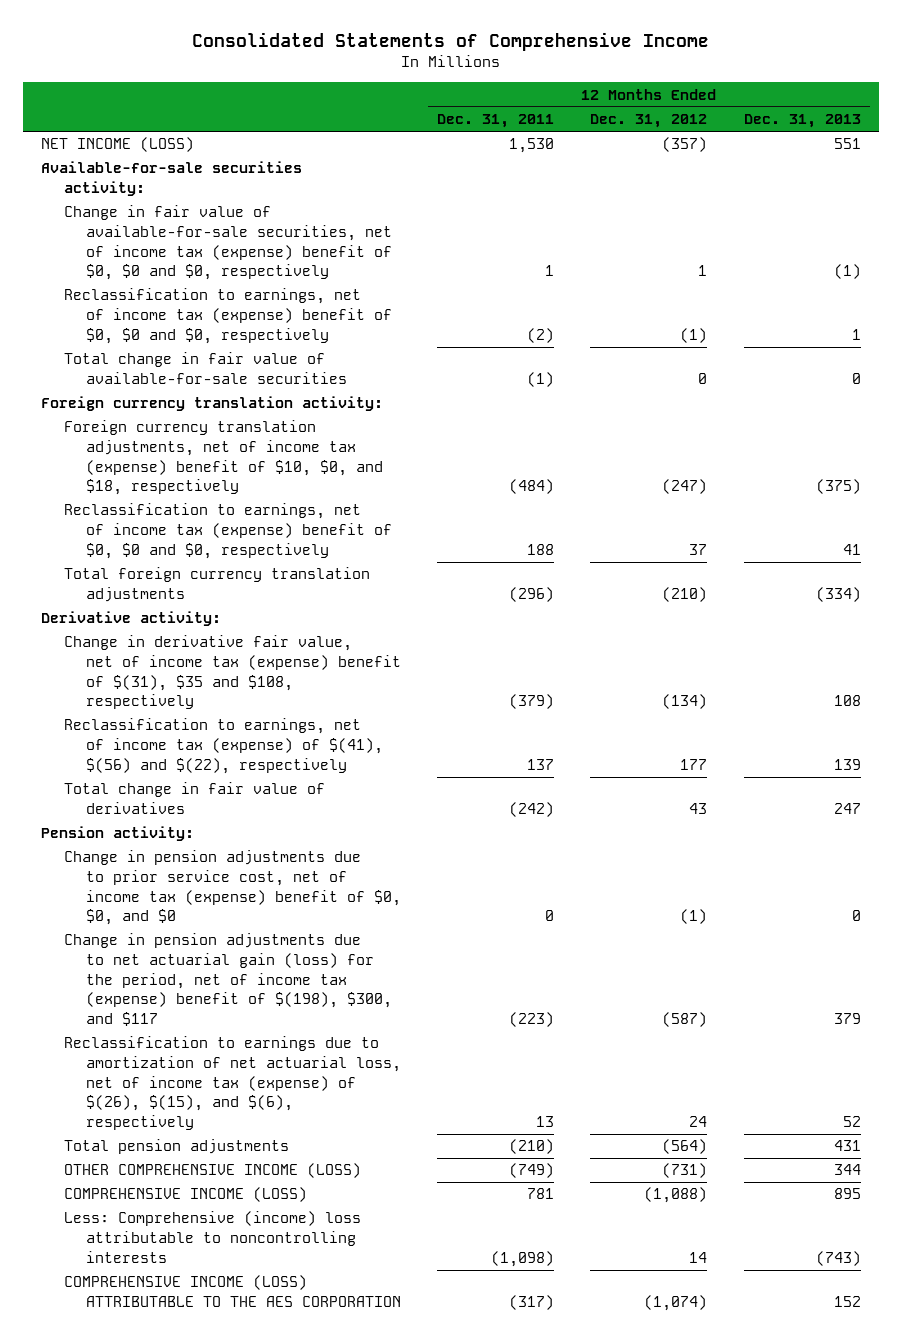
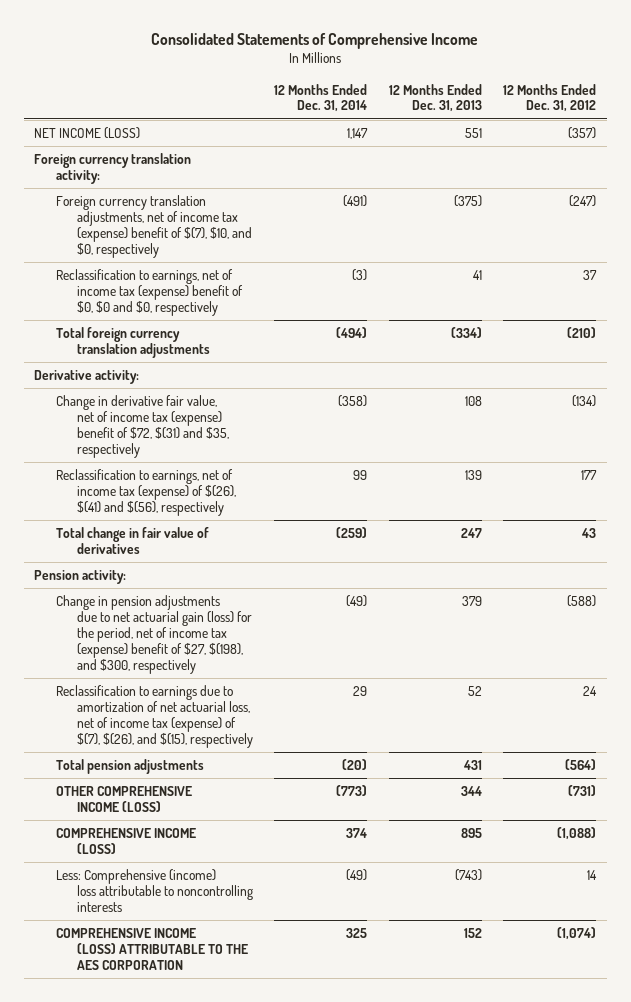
- | 12 Months Ended Dec. 31, 2011 | 12 Months Ended Dec. 31, 2012 | 12 Months Ended Dec. 31, 2013
+ | 12 Months Ended Dec. 31, 2014 | 12 Months Ended Dec. 31, 2013 | 12 Months Ended Dec. 31, 2012
- Available-for-sale securities activity:
- Change in fair value of available-for-sale securities, net of income tax (expense) benefit of $0, $0 and $0, respectively | 1 | 1 | (1)
- Reclassification to earnings, net of income tax (expense) benefit of $0, $0 and $0, respectively | (2) | (1) | 1
- Total change in fair value of available-for-sale securities | (1) | 0 | 0
- Foreign currency translation adjustments, net of income tax (expense) benefit of $10, $0, and $18, respectively | (484) | (247) | (375)
+ Foreign currency translation adjustments, net of income tax (expense) benefit of $(7), $10, and $0, respectively | (491) | (375) | (247)
- Change in derivative fair value, net of income tax (expense) benefit of $(31), $35 and $108, respectively | (379) | (134) | 108
- Reclassification to earnings, net of income tax (expense) of $(41), $(56) and $(22), respectively | 137 | 177 | 139
+ Change in derivative fair value, net of income tax (expense) benefit of $72, $(31) and $35, respectively | (358) | 108 | (134)
+ Reclassification to earnings, net of income tax (expense) of $(26), $(41) and $(56), respectively | 99 | 139 | 177
- Change in pension adjustments due to prior service cost, net of income tax (expense) benefit of $0, $0, and $0 | 0 | (1) | 0
- Change in pension adjustments due to net actuarial gain (loss) for the period, net of income tax (expense) benefit of $(198), $300, and $117 | (223) | (587) | 379
- Reclassification to earnings due to amortization of net actuarial loss, net of income tax (expense) of $(26), $(15), and $(6), respectively | 13 | 24 | 52
+ Change in pension adjustments due to net actuarial gain (loss) for the period, net of income tax (expense) benefit of $27, $(198), and $300, respectively | (49) | 379 | (588)
+ Reclassification to earnings due to amortization of net actuarial loss, net of income tax (expense) of $(7), $(26), and $(15), respectively | 29 | 52 | 24

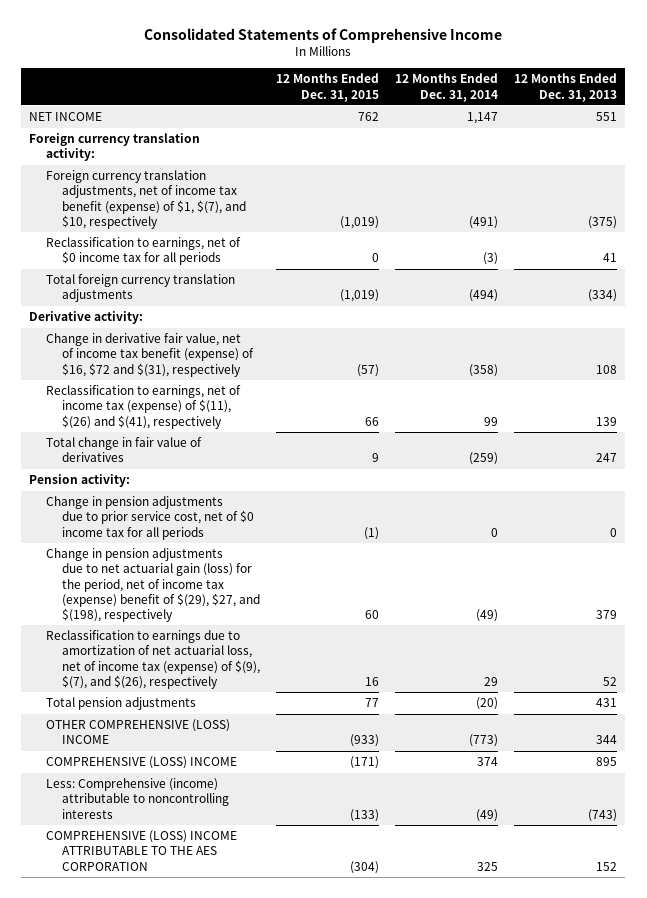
- | 12 Months Ended Dec. 31, 2014 | 12 Months Ended Dec. 31, 2013 | 12 Months Ended Dec. 31, 2012
+ | 12 Months Ended Dec. 31, 2015 | 12 Months Ended Dec. 31, 2014 | 12 Months Ended Dec. 31, 2013
- NET INCOME (LOSS) | 1,147 | 551 | (357)
+ NET INCOME | 762 | 1,147 | 551
- Foreign currency translation adjustments, net of income tax (expense) benefit of $(7), $10, and $0, respectively | (491) | (375) | (247)
- Reclassification to earnings, net of income tax (expense) benefit of $0, $0 and $0, respectively | (3) | 41 | 37
+ Foreign currency translation adjustments, net of income tax benefit (expense) of $1, $(7), and $10, respectively | (1,019) | (491) | (375)
+ Reclassification to earnings, net of $0 income tax for all periods | 0 | (3) | 41
- Change in derivative fair value, net of income tax (expense) benefit of $72, $(31) and $35, respectively | (358) | 108 | (134)
- Reclassification to earnings, net of income tax (expense) of $(26), $(41) and $(56), respectively | 99 | 139 | 177
+ Change in derivative fair value, net of income tax benefit (expense) of $16, $72 and $(31), respectively | (57) | (358) | 108
+ Reclassification to earnings, net of income tax (expense) of $(11), $(26) and $(41), respectively | 66 | 99 | 139
- Change in pension adjustments due to net actuarial gain (loss) for the period, net of income tax (expense) benefit of $27, $(198), and $300, respectively | (49) | 379 | (588)
- Reclassification to earnings due to amortization of net actuarial loss, net of income tax (expense) of $(7), $(26), and $(15), respectively | 29 | 52 | 24
+ Change in pension adjustments due to prior service cost, net of $0 income tax for all periods | (1) | 0 | 0
+ Change in pension adjustments due to net actuarial gain (loss) for the period, net of income tax (expense) benefit of $(29), $27, and $(198), respectively | 60 | (49) | 379
+ Reclassification to earnings due to amortization of net actuarial loss, net of income tax (expense) of $(9), $(7), and $(26), respectively | 16 | 29 | 52
- OTHER COMPREHENSIVE INCOME (LOSS) | (773) | 344 | (731)
- COMPREHENSIVE INCOME (LOSS) | 374 | 895 | (1,088)
- Less: Comprehensive (income) loss attributable to noncontrolling interests | (49) | (743) | 14
- COMPREHENSIVE INCOME (LOSS) ATTRIBUTABLE TO THE AES CORPORATION | 325 | 152 | (1,074)
+ OTHER COMPREHENSIVE (LOSS) INCOME | (933) | (773) | 344
+ COMPREHENSIVE (LOSS) INCOME | (171) | 374 | 895
+ Less: Comprehensive (income) attributable to noncontrolling interests | (133) | (49) | (743)
+ COMPREHENSIVE (LOSS) INCOME ATTRIBUTABLE TO THE AES CORPORATION | (304) | 325 | 152

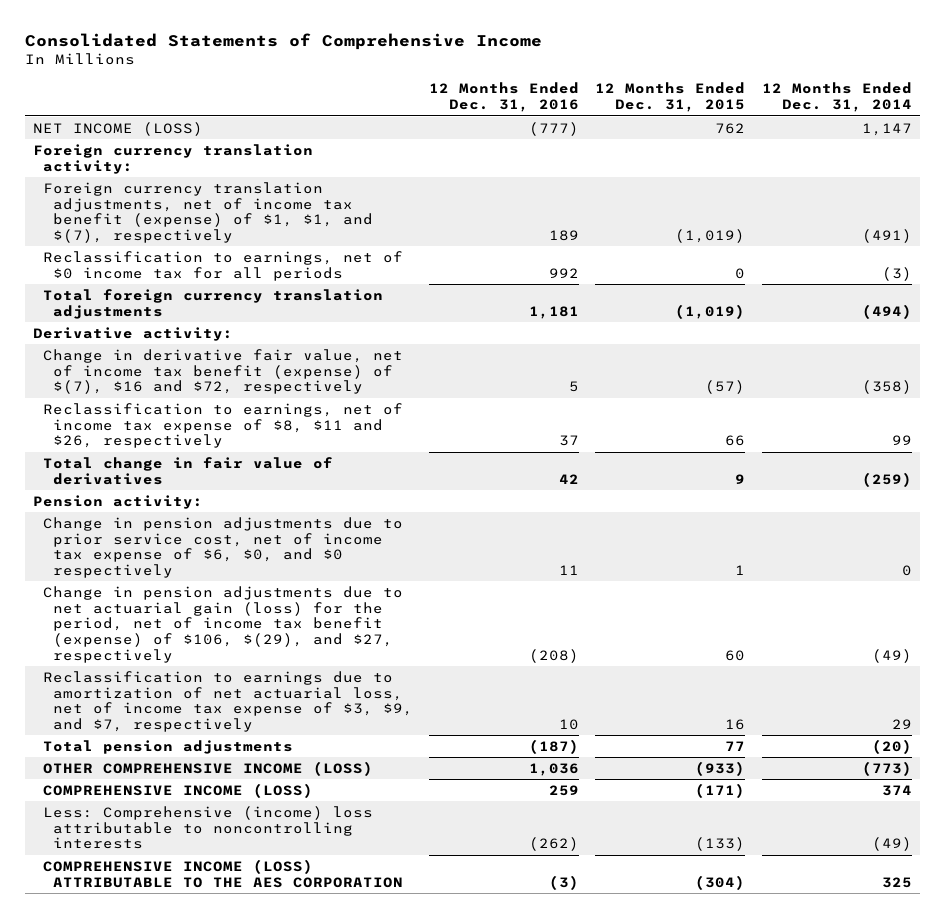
- | 12 Months Ended Dec. 31, 2015 | 12 Months Ended Dec. 31, 2014 | 12 Months Ended Dec. 31, 2013
+ | 12 Months Ended Dec. 31, 2016 | 12 Months Ended Dec. 31, 2015 | 12 Months Ended Dec. 31, 2014
- NET INCOME | 762 | 1,147 | 551
+ NET INCOME (LOSS) | (777) | 762 | 1,147
- Foreign currency translation adjustments, net of income tax benefit (expense) of $1, $(7), and $10, respectively | (1,019) | (491) | (375)
+ Foreign currency translation adjustments, net of income tax benefit (expense) of $1, $1, and $(7), respectively | 189 | (1,019) | (491)
- Change in derivative fair value, net of income tax benefit (expense) of $16, $72 and $(31), respectively | (57) | (358) | 108
- Reclassification to earnings, net of income tax (expense) of $(11), $(26) and $(41), respectively | 66 | 99 | 139
+ Change in derivative fair value, net of income tax benefit (expense) of $(7), $16 and $72, respectively | 5 | (57) | (358)
+ Reclassification to earnings, net of income tax expense of $8, $11 and $26, respectively | 37 | 66 | 99
- Change in pension adjustments due to prior service cost, net of $0 income tax for all periods | (1) | 0 | 0
- Change in pension adjustments due to net actuarial gain (loss) for the period, net of income tax (expense) benefit of $(29), $27, and $(198), respectively | 60 | (49) | 379
- Reclassification to earnings due to amortization of net actuarial loss, net of income tax (expense) of $(9), $(7), and $(26), respectively | 16 | 29 | 52
+ Change in pension adjustments due to prior service cost, net of income tax expense of $6, $0, and $0 respectively | 11 | 1 | 0
+ Change in pension adjustments due to net actuarial gain (loss) for the period, net of income tax benefit (expense) of $106, $(29), and $27, respectively | (208) | 60 | (49)
+ Reclassification to earnings due to amortization of net actuarial loss, net of income tax expense of $3, $9, and $7, respectively | 10 | 16 | 29
- OTHER COMPREHENSIVE (LOSS) INCOME | (933) | (773) | 344
- COMPREHENSIVE (LOSS) INCOME | (171) | 374 | 895
- Less: Comprehensive (income) attributable to noncontrolling interests | (133) | (49) | (743)
- COMPREHENSIVE (LOSS) INCOME ATTRIBUTABLE TO THE AES CORPORATION | (304) | 325 | 152
+ OTHER COMPREHENSIVE INCOME (LOSS) | 1,036 | (933) | (773)
+ COMPREHENSIVE INCOME (LOSS) | 259 | (171) | 374
+ Less: Comprehensive (income) loss attributable to noncontrolling interests | (262) | (133) | (49)
+ COMPREHENSIVE INCOME (LOSS) ATTRIBUTABLE TO THE AES CORPORATION | (3) | (304) | 325

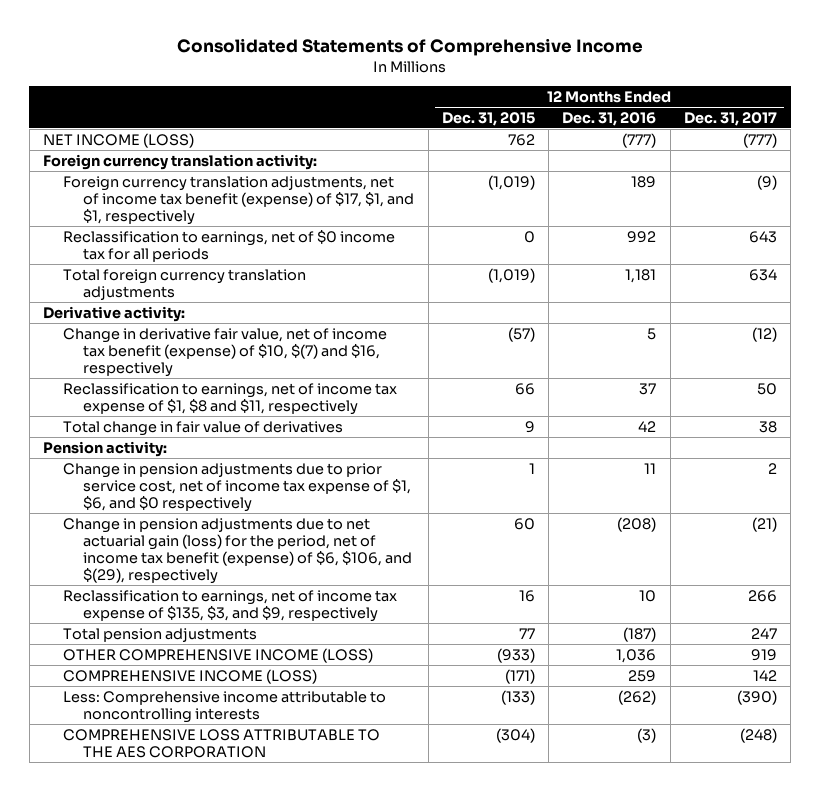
- | 12 Months Ended Dec. 31, 2016 | 12 Months Ended Dec. 31, 2015 | 12 Months Ended Dec. 31, 2014
+ | 12 Months Ended Dec. 31, 2015 | 12 Months Ended Dec. 31, 2016 | 12 Months Ended Dec. 31, 2017
- Foreign currency translation adjustments, net of income tax benefit (expense) of $1, $1, and $(7), respectively | 189 | (1,019) | (491)
+ Foreign currency translation adjustments, net of income tax benefit (expense) of $17, $1, and $1, respectively | (1,019) | 189 | (9)
- Change in derivative fair value, net of income tax benefit (expense) of $(7), $16 and $72, respectively | 5 | (57) | (358)
- Reclassification to earnings, net of income tax expense of $8, $11 and $26, respectively | 37 | 66 | 99
+ Change in derivative fair value, net of income tax benefit (expense) of $10, $(7) and $16, respectively | (57) | 5 | (12)
+ Reclassification to earnings, net of income tax expense of $1, $8 and $11, respectively | 66 | 37 | 50
- Change in pension adjustments due to prior service cost, net of income tax expense of $6, $0, and $0 respectively | 11 | 1 | 0
- Change in pension adjustments due to net actuarial gain (loss) for the period, net of income tax benefit (expense) of $106, $(29), and $27, respectively | (208) | 60 | (49)
- Reclassification to earnings due to amortization of net actuarial loss, net of income tax expense of $3, $9, and $7, respectively | 10 | 16 | 29
+ Change in pension adjustments due to prior service cost, net of income tax expense of $1, $6, and $0 respectively | 1 | 11 | 2
+ Change in pension adjustments due to net actuarial gain (loss) for the period, net of income tax benefit (expense) of $6, $106, and $(29), respectively | 60 | (208) | (21)
+ Reclassification to earnings, net of income tax expense of $135, $3, and $9, respectively | 16 | 10 | 266
- Less: Comprehensive (income) loss attributable to noncontrolling interests | (262) | (133) | (49)
- COMPREHENSIVE INCOME (LOSS) ATTRIBUTABLE TO THE AES CORPORATION | (3) | (304) | 325
+ Less: Comprehensive income attributable to noncontrolling interests | (133) | (262) | (390)
+ COMPREHENSIVE LOSS ATTRIBUTABLE TO THE AES CORPORATION | (304) | (3) | (248)

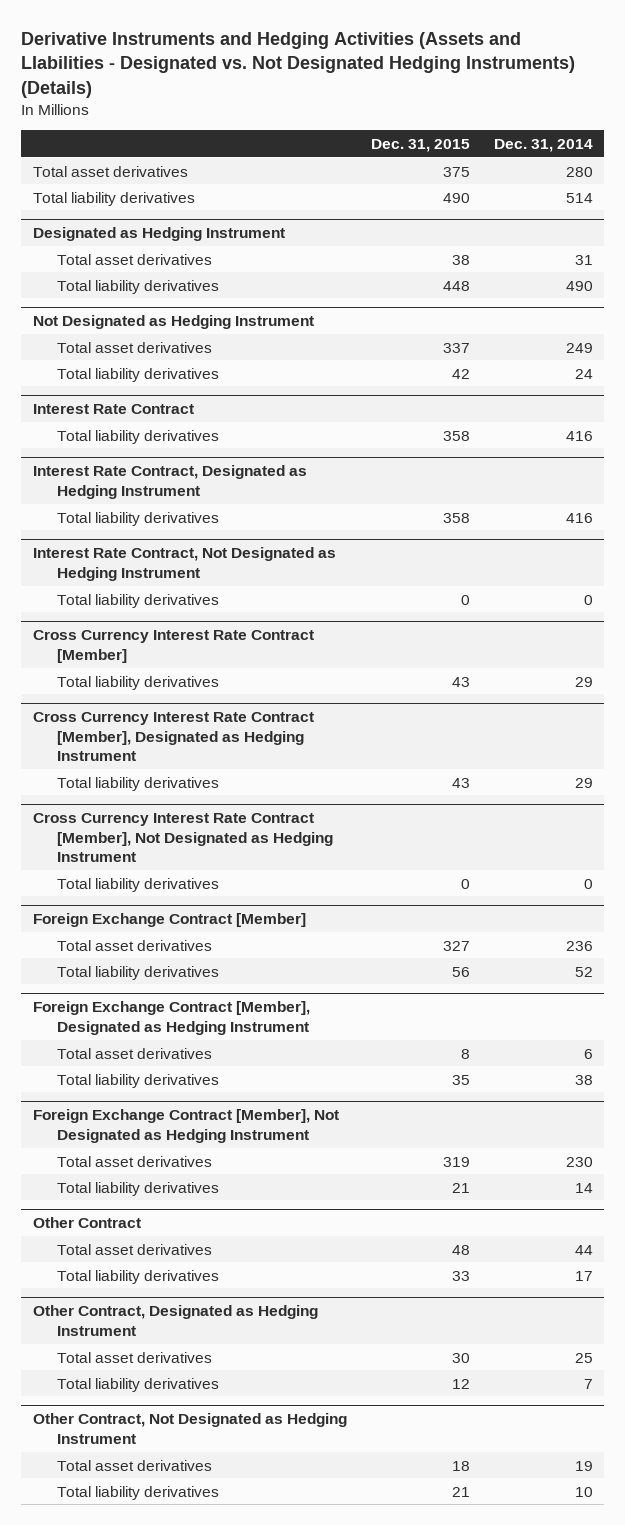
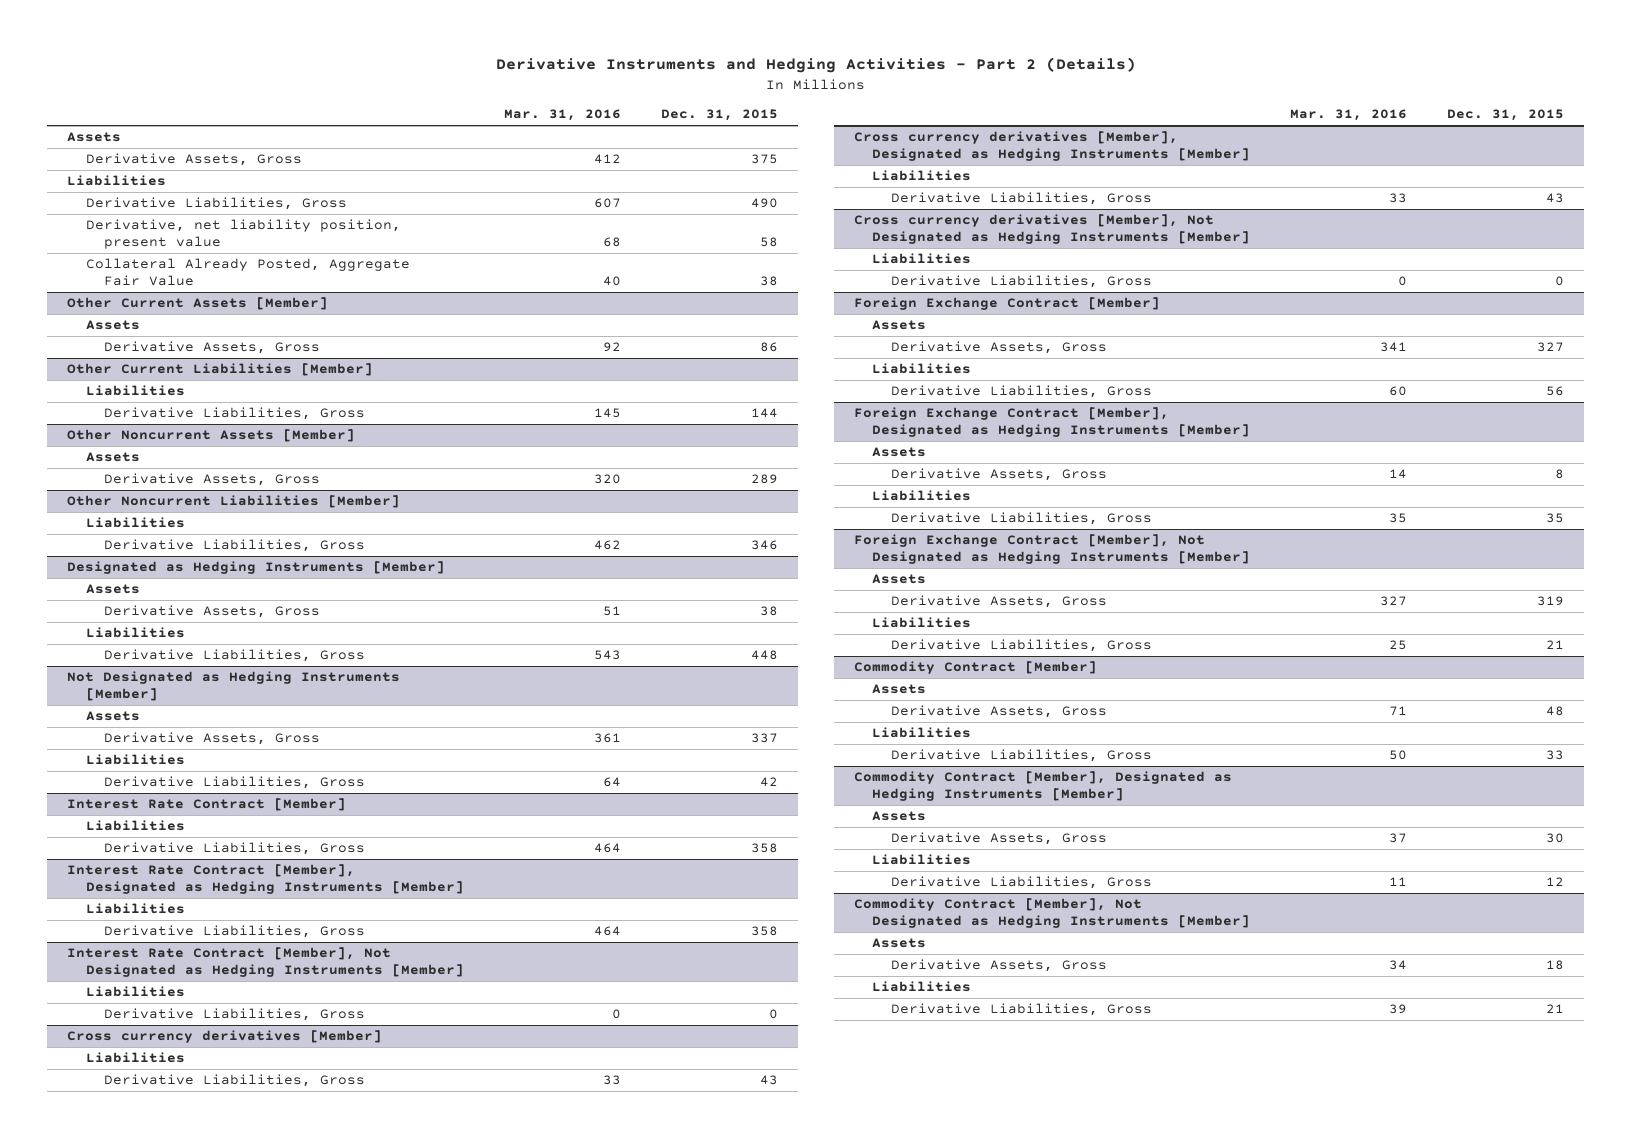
- Derivative Instruments and Hedging Activities (Assets and LIabilities - Designated vs. Not Designated Hedging Instruments) (Details)
+ Derivative Instruments and Hedging Activities - Part 2 (Details)
- | Dec. 31, 2015 | Dec. 31, 2014
+ | Mar. 31, 2016 | Dec. 31, 2015
- Total asset derivatives | 375 | 280
- Total liability derivatives | 490 | 514
- Designated as Hedging Instrument
- Total asset derivatives | 38 | 31
- Total liability derivatives | 448 | 490
- Not Designated as Hedging Instrument
- Total asset derivatives | 337 | 249
- Total liability derivatives | 42 | 24
- Interest Rate Contract
- Total liability derivatives | 358 | 416
- Interest Rate Contract, Designated as Hedging Instrument
- Total liability derivatives | 358 | 416
- Interest Rate Contract, Not Designated as Hedging Instrument
- Total liability derivatives | 0 | 0
- Cross Currency Interest Rate Contract [Member]
- Total liability derivatives | 43 | 29
- Cross Currency Interest Rate Contract [Member], Designated as Hedging Instrument
- Total liability derivatives | 43 | 29
- Cross Currency Interest Rate Contract [Member], Not Designated as Hedging Instrument
- Total liability derivatives | 0 | 0
+ Assets
+ Derivative Assets, Gross | 412 | 375
+ Liabilities
+ Derivative Liabilities, Gross | 607 | 490
+ Derivative, net liability position, present value | 68 | 58
+ Collateral Already Posted, Aggregate Fair Value | 40 | 38
+ Other Current Assets [Member]
+ Assets
+ Derivative Assets, Gross | 92 | 86
+ Other Current Liabilities [Member]
+ Liabilities
+ Derivative Liabilities, Gross | 145 | 144
+ Other Noncurrent Assets [Member]
+ Assets
+ Derivative Assets, Gross | 320 | 289
+ Other Noncurrent Liabilities [Member]
+ Liabilities
+ Derivative Liabilities, Gross | 462 | 346
+ Designated as Hedging Instruments [Member]
+ Assets
+ Derivative Assets, Gross | 51 | 38
+ Liabilities
+ Derivative Liabilities, Gross | 543 | 448
+ Not Designated as Hedging Instruments [Member]
+ Assets
+ Derivative Assets, Gross | 361 | 337
+ Liabilities
+ Derivative Liabilities, Gross | 64 | 42
+ Interest Rate Contract [Member]
+ Liabilities
+ Derivative Liabilities, Gross | 464 | 358
+ Interest Rate Contract [Member], Designated as Hedging Instruments [Member]
+ Liabilities
+ Derivative Liabilities, Gross | 464 | 358
+ Interest Rate Contract [Member], Not Designated as Hedging Instruments [Member]
+ Liabilities
+ Derivative Liabilities, Gross | 0 | 0
+ Cross currency derivatives [Member]
+ Liabilities
+ Derivative Liabilities, Gross | 33 | 43
+ Cross currency derivatives [Member], Designated as Hedging Instruments [Member]
+ Liabilities
+ Derivative Liabilities, Gross | 33 | 43
+ Cross currency derivatives [Member], Not Designated as Hedging Instruments [Member]
+ Liabilities
+ Derivative Liabilities, Gross | 0 | 0
@ Foreign Exchange Contract [Member]
- Total asset derivatives | 327 | 236
- Total liability derivatives | 56 | 52
- Foreign Exchange Contract [Member], Designated as Hedging Instrument
- Total asset derivatives | 8 | 6
- Total liability derivatives | 35 | 38
- Foreign Exchange Contract [Member], Not Designated as Hedging Instrument
- Total asset derivatives | 319 | 230
- Total liability derivatives | 21 | 14
- Other Contract
- Total asset derivatives | 48 | 44
- Total liability derivatives | 33 | 17
- Other Contract, Designated as Hedging Instrument
- Total asset derivatives | 30 | 25
- Total liability derivatives | 12 | 7
- Other Contract, Not Designated as Hedging Instrument
- Total asset derivatives | 18 | 19
- Total liability derivatives | 21 | 10
@ Foreign Exchange Contract [Member]
+ Assets
+ Derivative Assets, Gross | 341 | 327
+ Liabilities
+ Derivative Liabilities, Gross | 60 | 56
+ Foreign Exchange Contract [Member], Designated as Hedging Instruments [Member]
+ Assets
+ Derivative Assets, Gross | 14 | 8
+ Liabilities
+ Derivative Liabilities, Gross | 35 | 35
+ Foreign Exchange Contract [Member], Not Designated as Hedging Instruments [Member]
+ Assets
+ Derivative Assets, Gross | 327 | 319
+ Liabilities
+ Derivative Liabilities, Gross | 25 | 21
+ Commodity Contract [Member]
+ Assets
+ Derivative Assets, Gross | 71 | 48
+ Liabilities
+ Derivative Liabilities, Gross | 50 | 33
+ Commodity Contract [Member], Designated as Hedging Instruments [Member]
+ Assets
+ Derivative Assets, Gross | 37 | 30
+ Liabilities
+ Derivative Liabilities, Gross | 11 | 12
+ Commodity Contract [Member], Not Designated as Hedging Instruments [Member]
+ Assets
+ Derivative Assets, Gross | 34 | 18
+ Liabilities
+ Derivative Liabilities, Gross | 39 | 21

